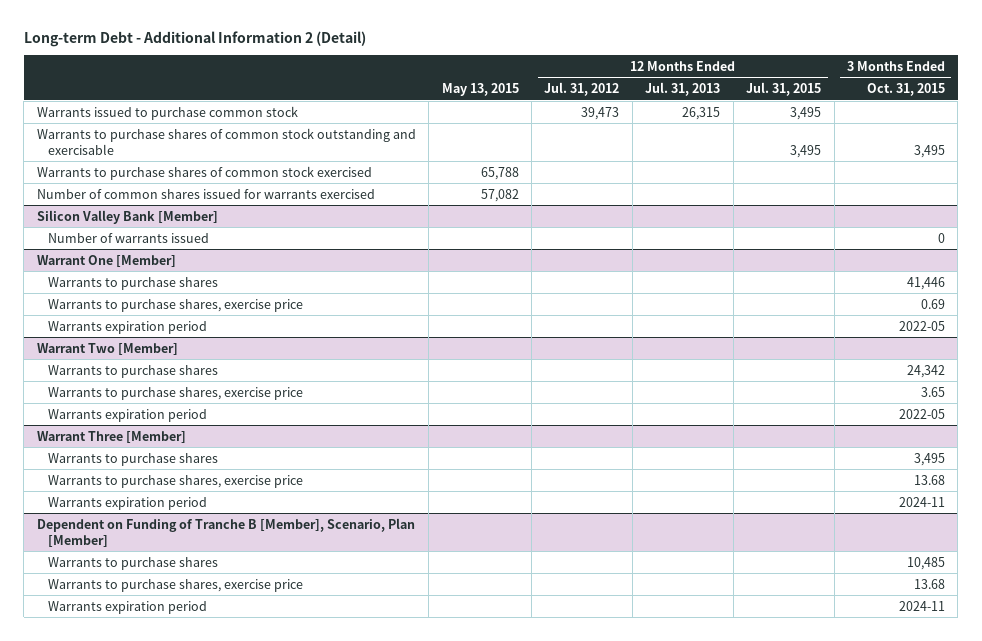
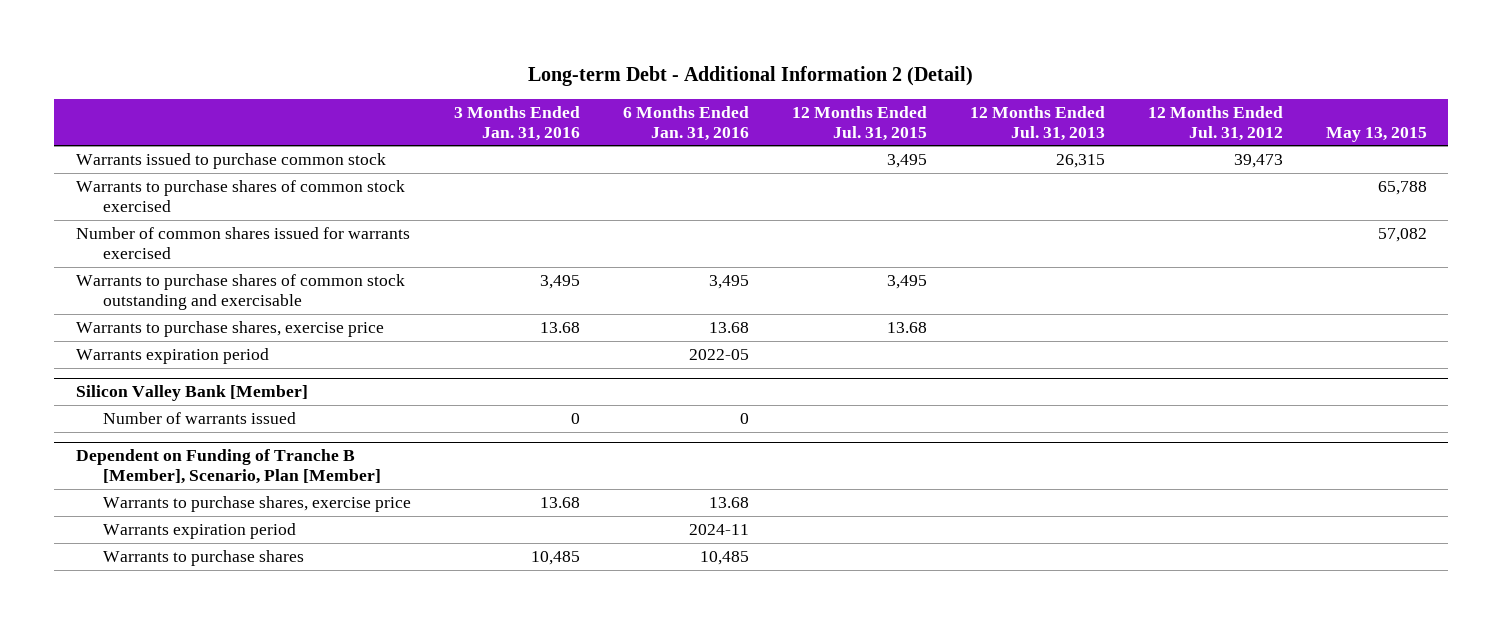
- | May 13, 2015 | 12 Months Ended Jul. 31, 2012 | 12 Months Ended Jul. 31, 2013 | 12 Months Ended Jul. 31, 2015 | 3 Months Ended Oct. 31, 2015
+ | 3 Months Ended Jan. 31, 2016 | 6 Months Ended Jan. 31, 2016 | 12 Months Ended Jul. 31, 2015 | 12 Months Ended Jul. 31, 2013 | 12 Months Ended Jul. 31, 2012 | May 13, 2015
moved down: Warrants to purchase shares of common stock outstanding and exercisable | 3,495 | 3,495 | 3,495 | | |
+ Warrants to purchase shares, exercise price | 13.68 | 13.68 | 13.68 | | |
+ Warrants expiration period | | 2022-05 | | | |
- Warrant One [Member]
- Warrants to purchase shares | | | | | 41,446
- Warrants to purchase shares, exercise price | | | | | 0.69
- Warrants expiration period | | | | | 2022-05
- Warrant Two [Member]
- Warrants to purchase shares | | | | | 24,342
- Warrants to purchase shares, exercise price | | | | | 3.65
- Warrants expiration period | | | | | 2022-05
- Warrant Three [Member]
- Warrants to purchase shares | | | | | 3,495
- Warrants to purchase shares, exercise price | | | | | 13.68
- Warrants expiration period | | | | | 2024-11
@ Dependent on Funding of Tranche B [Member], Scenario, Plan [Member]
moved down: Warrants to purchase shares | 10,485 | 10,485 | | | |

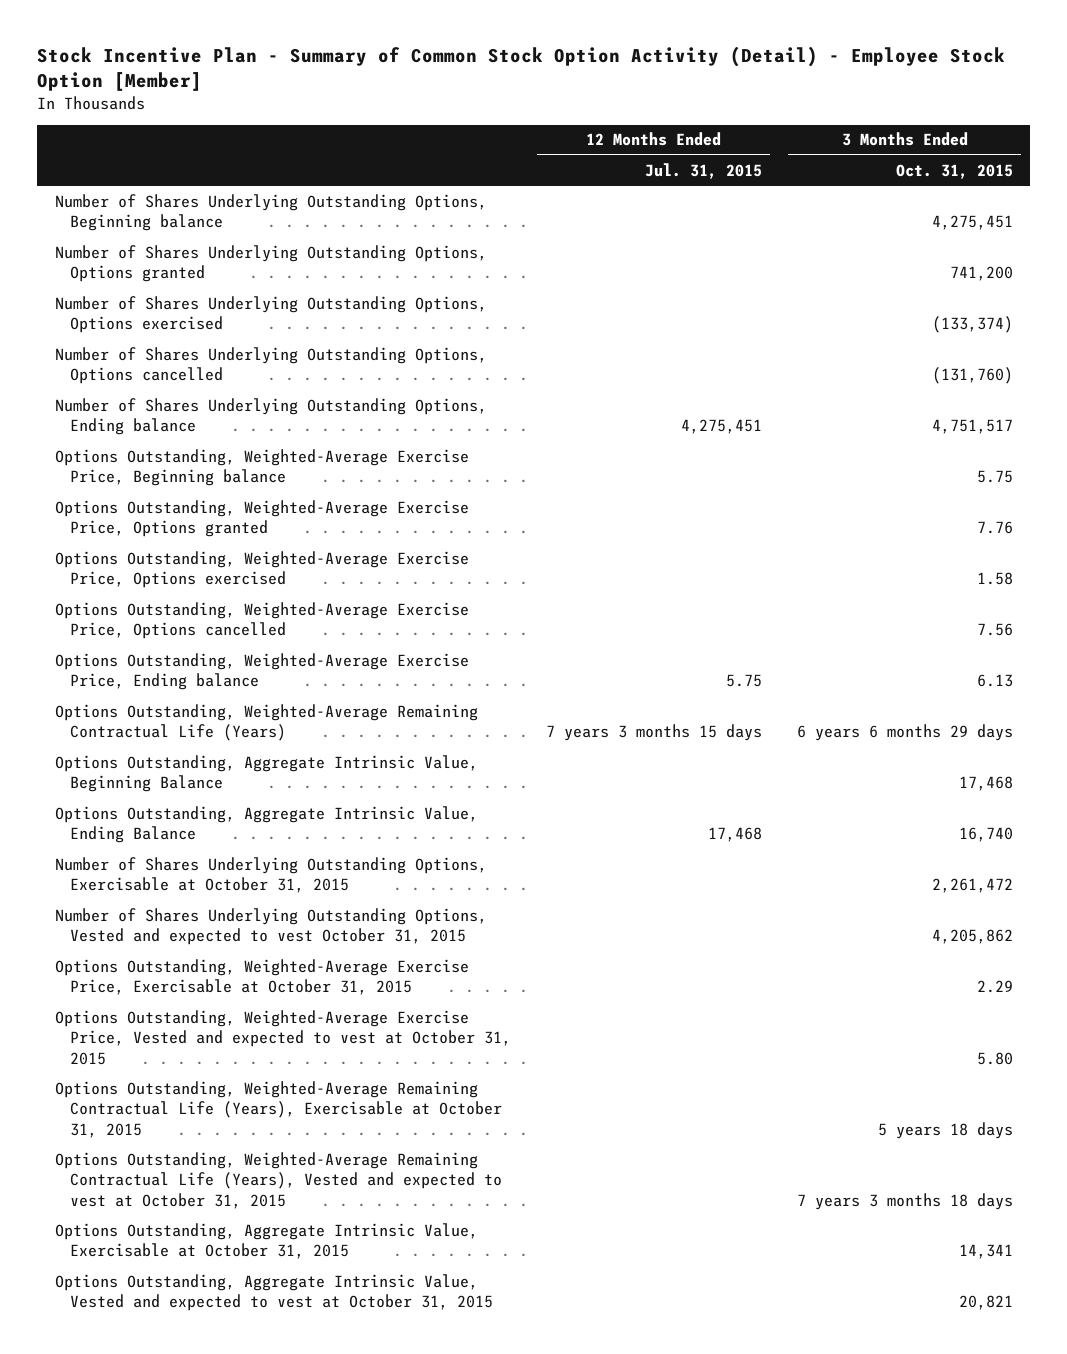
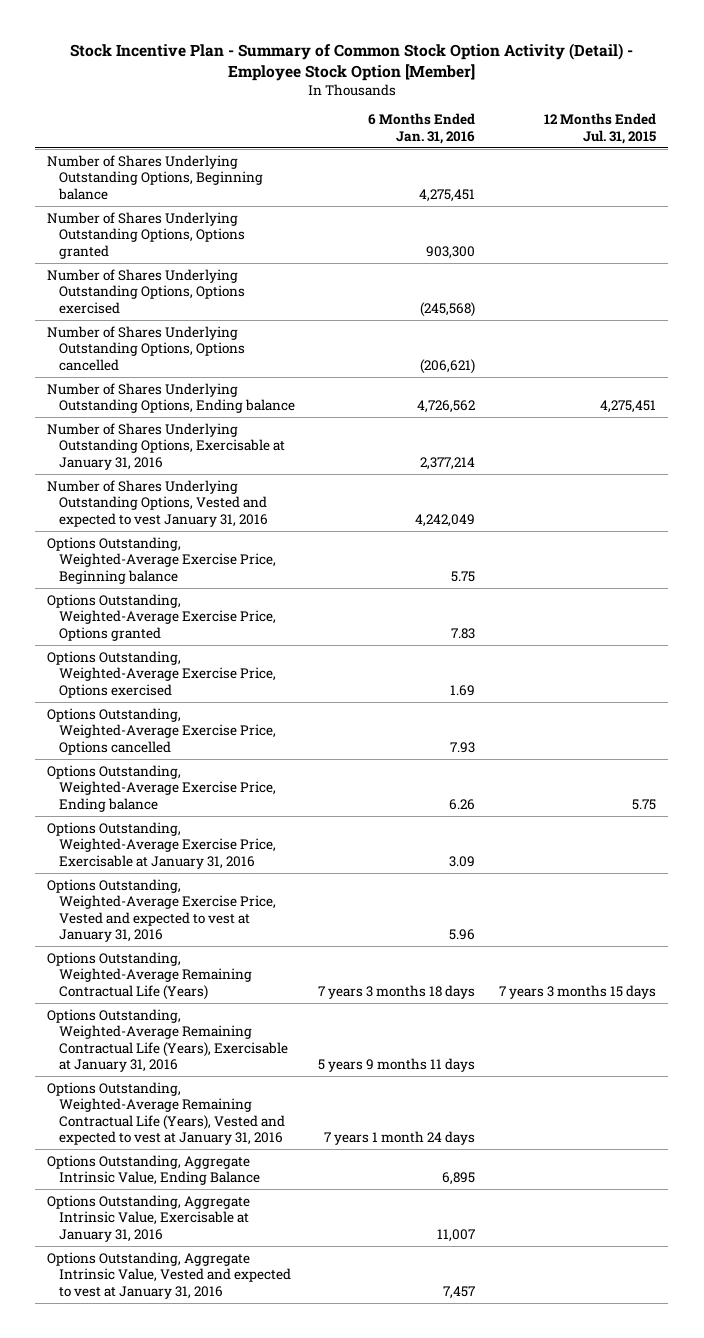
- | 12 Months Ended Jul. 31, 2015 | 3 Months Ended Oct. 31, 2015
+ | 6 Months Ended Jan. 31, 2016 | 12 Months Ended Jul. 31, 2015
+ Number of Shares Underlying Outstanding Options, Exercisable at January 31, 2016 | 2,377,214 |
+ Number of Shares Underlying Outstanding Options, Vested and expected to vest January 31, 2016 | 4,242,049 |
+ Options Outstanding, Weighted-Average Exercise Price, Exercisable at January 31, 2016 | 3.09 |
+ Options Outstanding, Weighted-Average Exercise Price, Vested and expected to vest at January 31, 2016 | 5.96 |
- Options Outstanding, Aggregate Intrinsic Value, Beginning Balance | | 17,468
- Options Outstanding, Aggregate Intrinsic Value, Ending Balance | 17,468 | 16,740
- Number of Shares Underlying Outstanding Options, Exercisable at October 31, 2015 | | 2,261,472
- Number of Shares Underlying Outstanding Options, Vested and expected to vest October 31, 2015 | | 4,205,862
- Options Outstanding, Weighted-Average Exercise Price, Exercisable at October 31, 2015 | | 2.29
- Options Outstanding, Weighted-Average Exercise Price, Vested and expected to vest at October 31, 2015 | | 5.80
- Options Outstanding, Weighted-Average Remaining Contractual Life (Years), Exercisable at October 31, 2015 | | 5 years 18 days
- Options Outstanding, Weighted-Average Remaining Contractual Life (Years), Vested and expected to vest at October 31, 2015 | | 7 years 3 months 18 days
- Options Outstanding, Aggregate Intrinsic Value, Exercisable at October 31, 2015 | | 14,341
- Options Outstanding, Aggregate Intrinsic Value, Vested and expected to vest at October 31, 2015 | | 20,821
+ Options Outstanding, Weighted-Average Remaining Contractual Life (Years), Exercisable at January 31, 2016 | 5 years 9 months 11 days |
+ Options Outstanding, Weighted-Average Remaining Contractual Life (Years), Vested and expected to vest at January 31, 2016 | 7 years 1 month 24 days |
+ Options Outstanding, Aggregate Intrinsic Value, Ending Balance | 6,895 |
+ Options Outstanding, Aggregate Intrinsic Value, Exercisable at January 31, 2016 | 11,007 |
+ Options Outstanding, Aggregate Intrinsic Value, Vested and expected to vest at January 31, 2016 | 7,457 |

